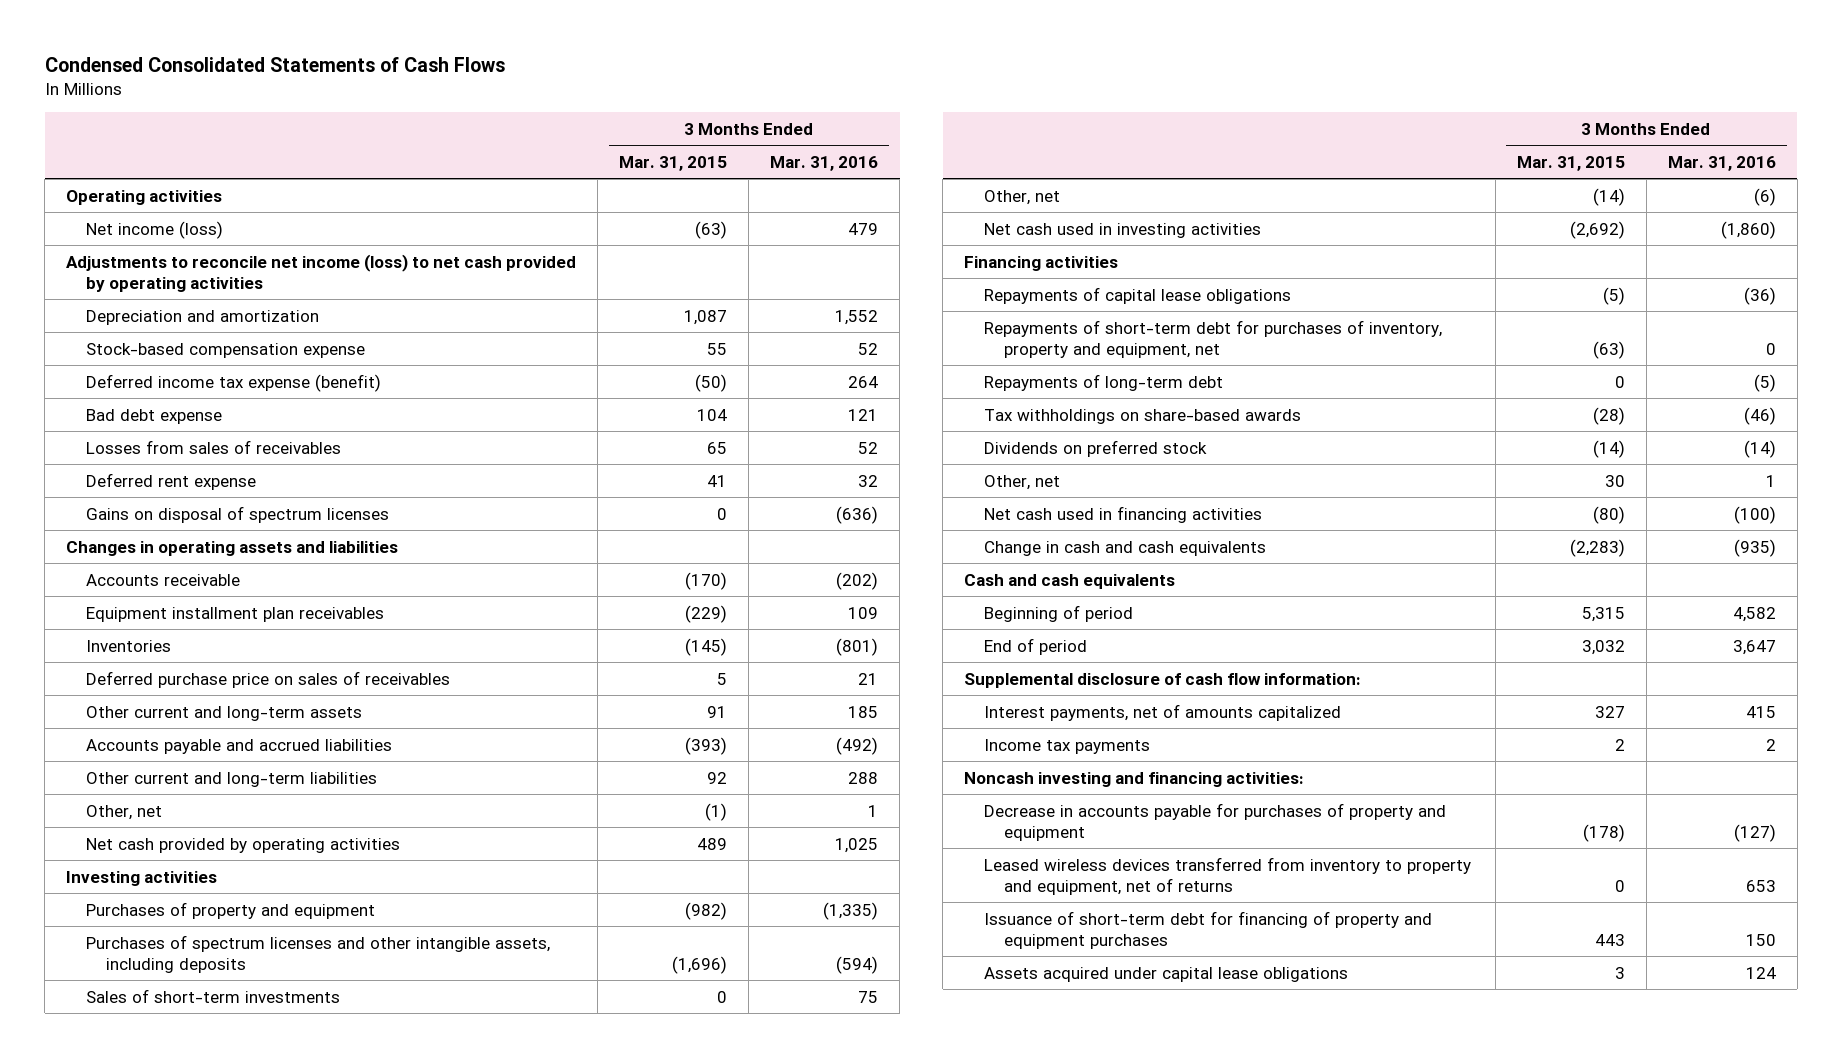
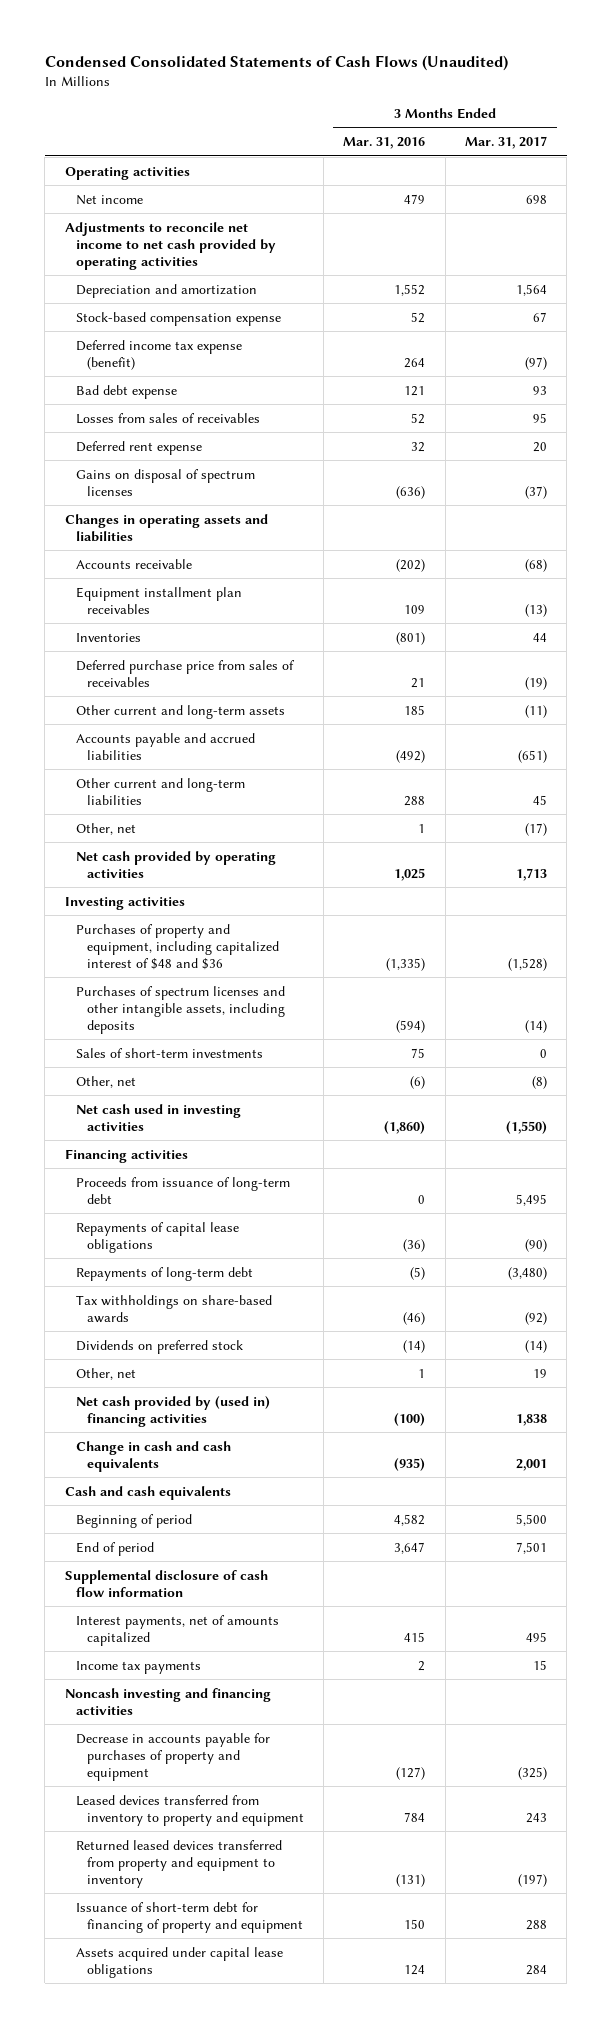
- Condensed Consolidated Statements of Cash Flows
+ Condensed Consolidated Statements of Cash Flows (Unaudited)
- | 3 Months Ended Mar. 31, 2015 | 3 Months Ended Mar. 31, 2016
+ | 3 Months Ended Mar. 31, 2016 | 3 Months Ended Mar. 31, 2017
- Net income (loss) | (63) | 479
- Adjustments to reconcile net income (loss) to net cash provided by operating activities
+ Net income | 479 | 698
+ Adjustments to reconcile net income to net cash provided by operating activities
- Deferred purchase price on sales of receivables | 5 | 21
+ Deferred purchase price from sales of receivables | 21 | (19)
- Purchases of property and equipment | (982) | (1,335)
+ Purchases of property and equipment, including capitalized interest of $48 and $36 | (1,335) | (1,528)
+ Proceeds from issuance of long-term debt | 0 | 5,495
- Repayments of short-term debt for purchases of inventory, property and equipment, net | (63) | 0
- Net cash used in financing activities | (80) | (100)
+ Net cash provided by (used in) financing activities | (100) | 1,838
- Supplemental disclosure of cash flow information:
+ Supplemental disclosure of cash flow information
- Noncash investing and financing activities:
+ Noncash investing and financing activities
- Leased wireless devices transferred from inventory to property and equipment, net of returns | 0 | 653
- Issuance of short-term debt for financing of property and equipment purchases | 443 | 150
+ Leased devices transferred from inventory to property and equipment | 784 | 243
+ Returned leased devices transferred from property and equipment to inventory | (131) | (197)
+ Issuance of short-term debt for financing of property and equipment | 150 | 288

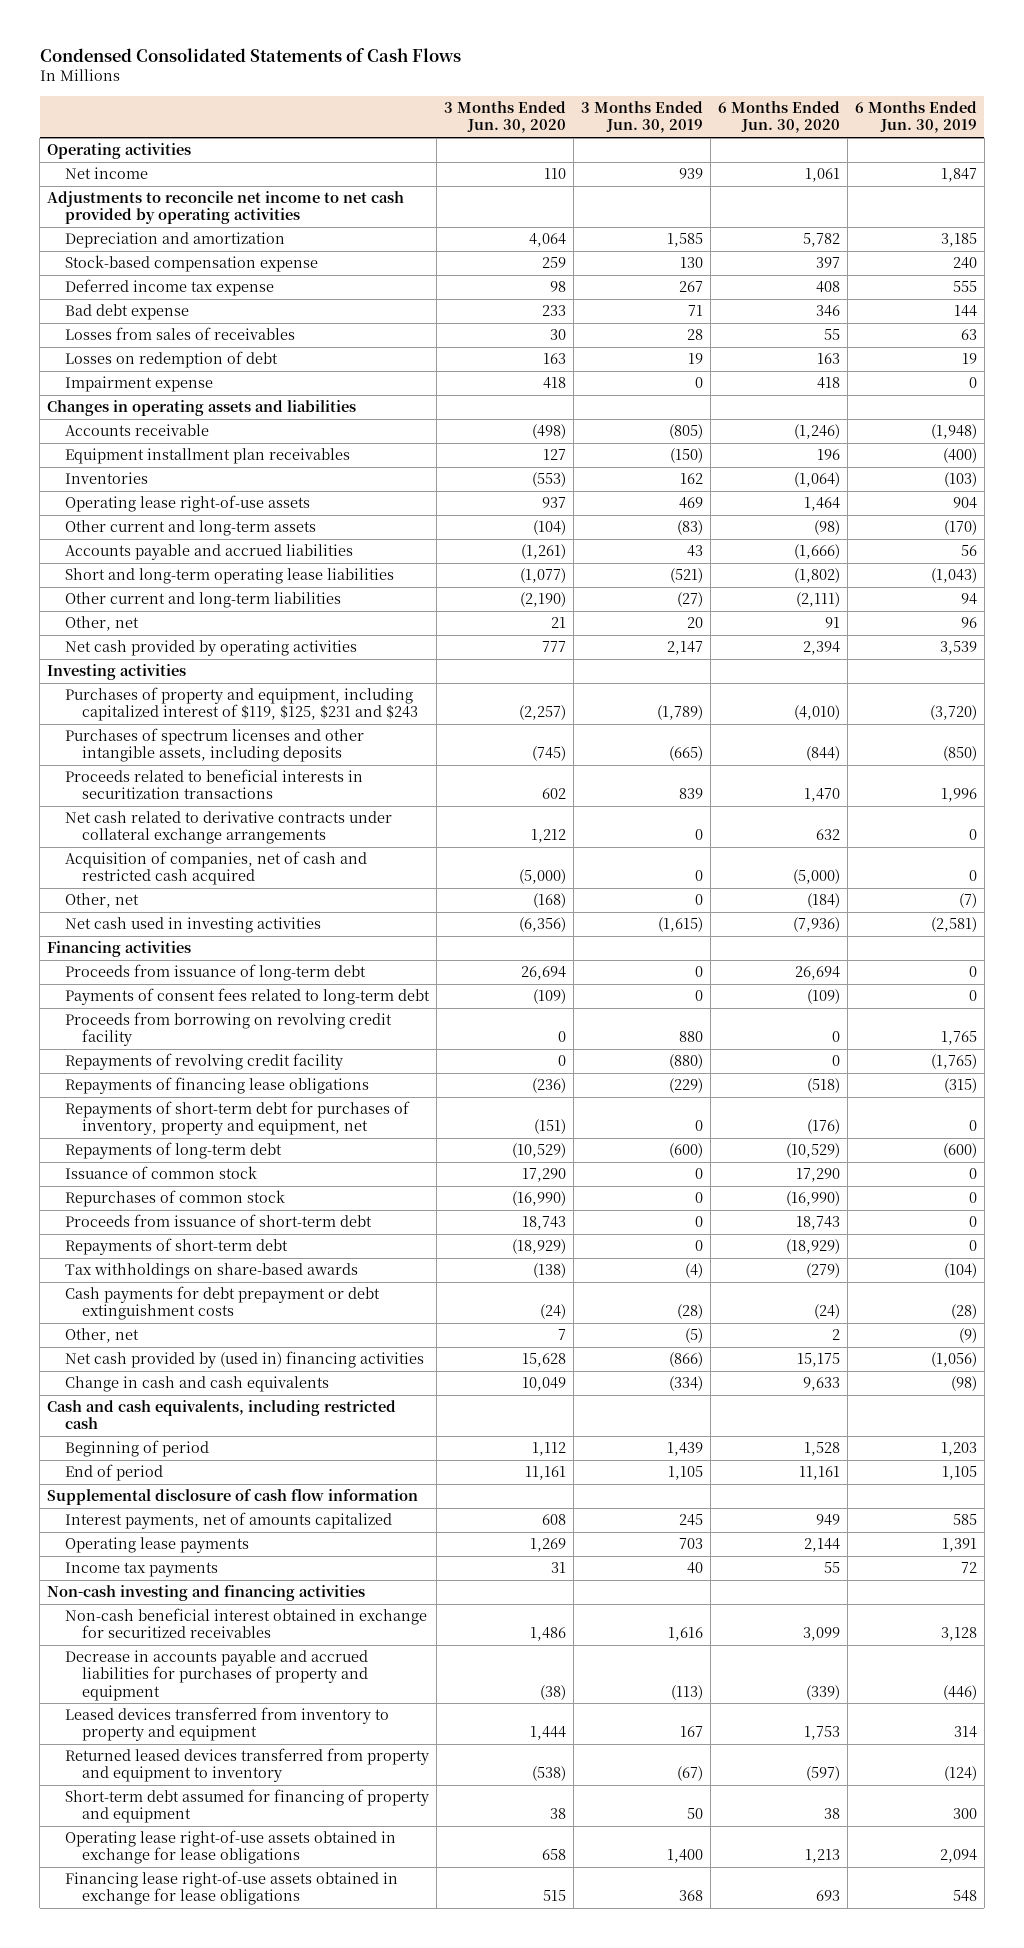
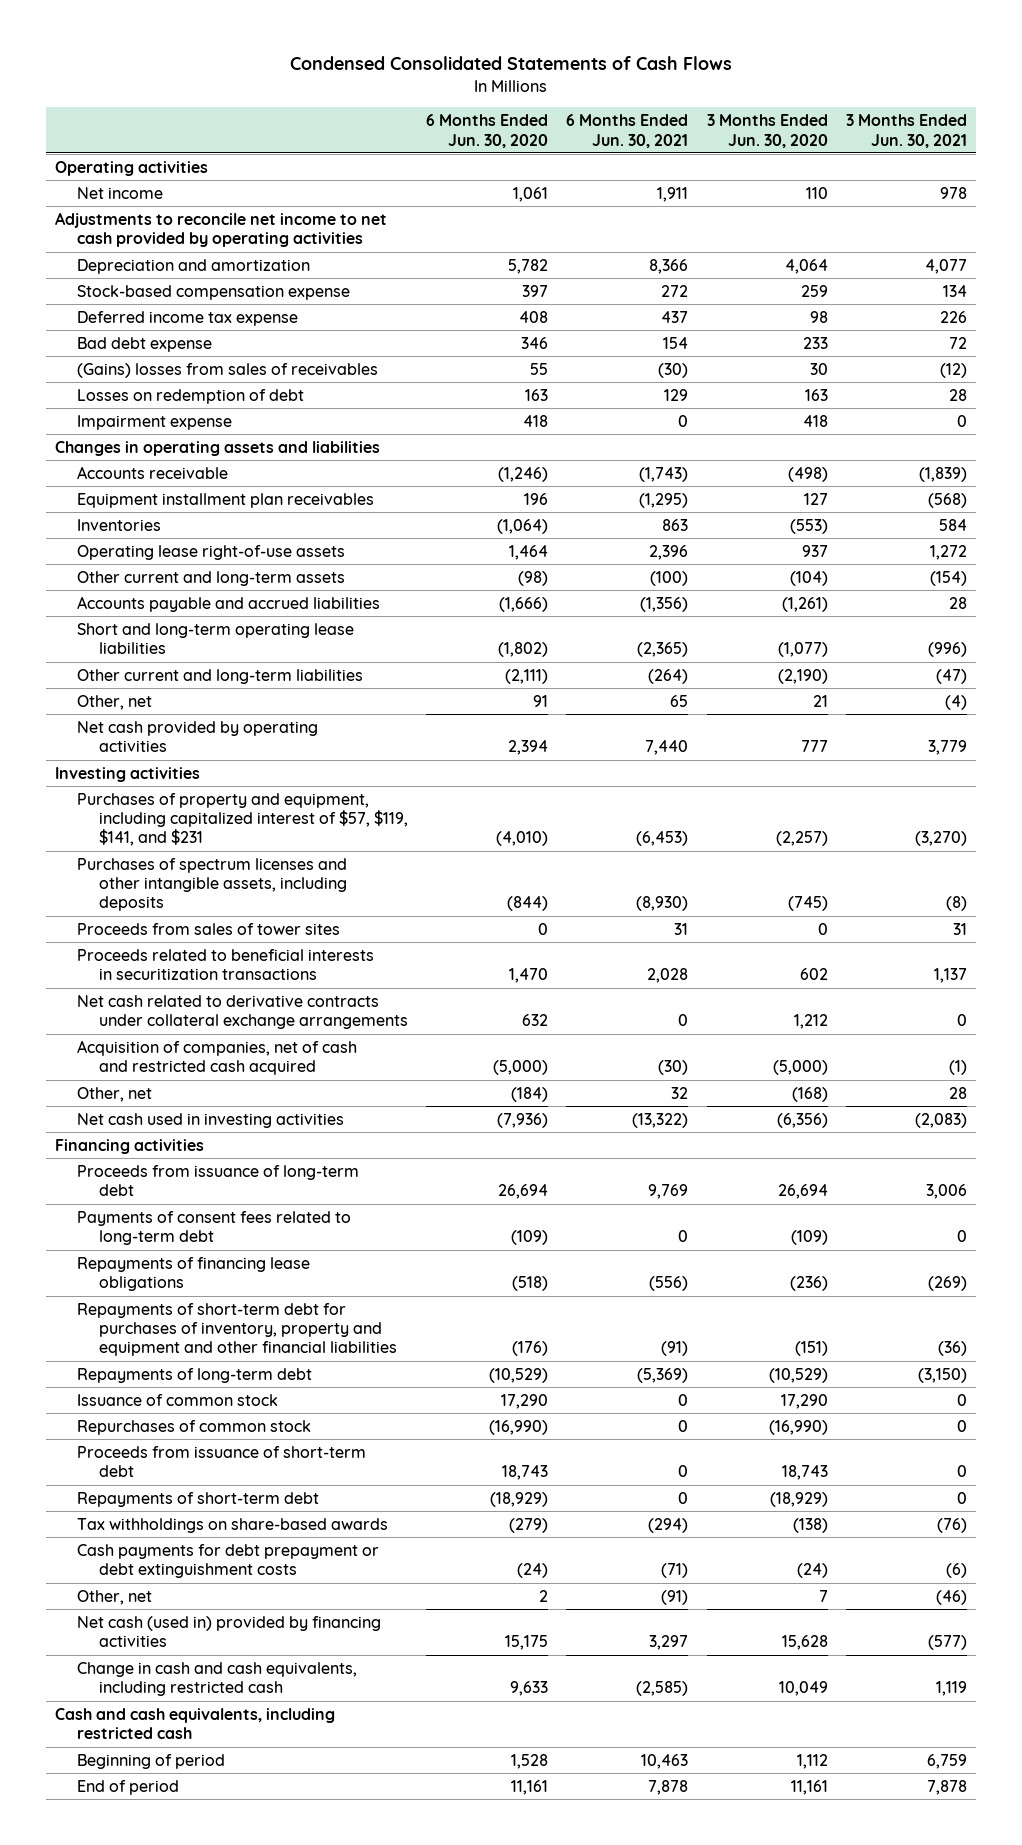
- | 3 Months Ended Jun. 30, 2020 | 3 Months Ended Jun. 30, 2019 | 6 Months Ended Jun. 30, 2020 | 6 Months Ended Jun. 30, 2019
+ | 6 Months Ended Jun. 30, 2020 | 6 Months Ended Jun. 30, 2021 | 3 Months Ended Jun. 30, 2020 | 3 Months Ended Jun. 30, 2021
- Losses from sales of receivables | 30 | 28 | 55 | 63
+ (Gains) losses from sales of receivables | 55 | (30) | 30 | (12)
- Purchases of property and equipment, including capitalized interest of $119, $125, $231 and $243 | (2,257) | (1,789) | (4,010) | (3,720)
+ Purchases of property and equipment, including capitalized interest of $57, $119, $141, and $231 | (4,010) | (6,453) | (2,257) | (3,270)
+ Proceeds from sales of tower sites | 0 | 31 | 0 | 31
- Proceeds from borrowing on revolving credit facility | 0 | 880 | 0 | 1,765
- Repayments of revolving credit facility | 0 | (880) | 0 | (1,765)
- Repayments of short-term debt for purchases of inventory, property and equipment, net | (151) | 0 | (176) | 0
+ Repayments of short-term debt for purchases of inventory, property and equipment and other financial liabilities | (176) | (91) | (151) | (36)
- Net cash provided by (used in) financing activities | 15,628 | (866) | 15,175 | (1,056)
- Change in cash and cash equivalents | 10,049 | (334) | 9,633 | (98)
+ Net cash (used in) provided by financing activities | 15,175 | 3,297 | 15,628 | (577)
+ Change in cash and cash equivalents, including restricted cash | 9,633 | (2,585) | 10,049 | 1,119
- Supplemental disclosure of cash flow information
- Interest payments, net of amounts capitalized | 608 | 245 | 949 | 585
- Operating lease payments | 1,269 | 703 | 2,144 | 1,391
- Income tax payments | 31 | 40 | 55 | 72
- Non-cash investing and financing activities
- Non-cash beneficial interest obtained in exchange for securitized receivables | 1,486 | 1,616 | 3,099 | 3,128
- Decrease in accounts payable and accrued liabilities for purchases of property and equipment | (38) | (113) | (339) | (446)
- Leased devices transferred from inventory to property and equipment | 1,444 | 167 | 1,753 | 314
- Returned leased devices transferred from property and equipment to inventory | (538) | (67) | (597) | (124)
- Short-term debt assumed for financing of property and equipment | 38 | 50 | 38 | 300
- Operating lease right-of-use assets obtained in exchange for lease obligations | 658 | 1,400 | 1,213 | 2,094
- Financing lease right-of-use assets obtained in exchange for lease obligations | 515 | 368 | 693 | 548

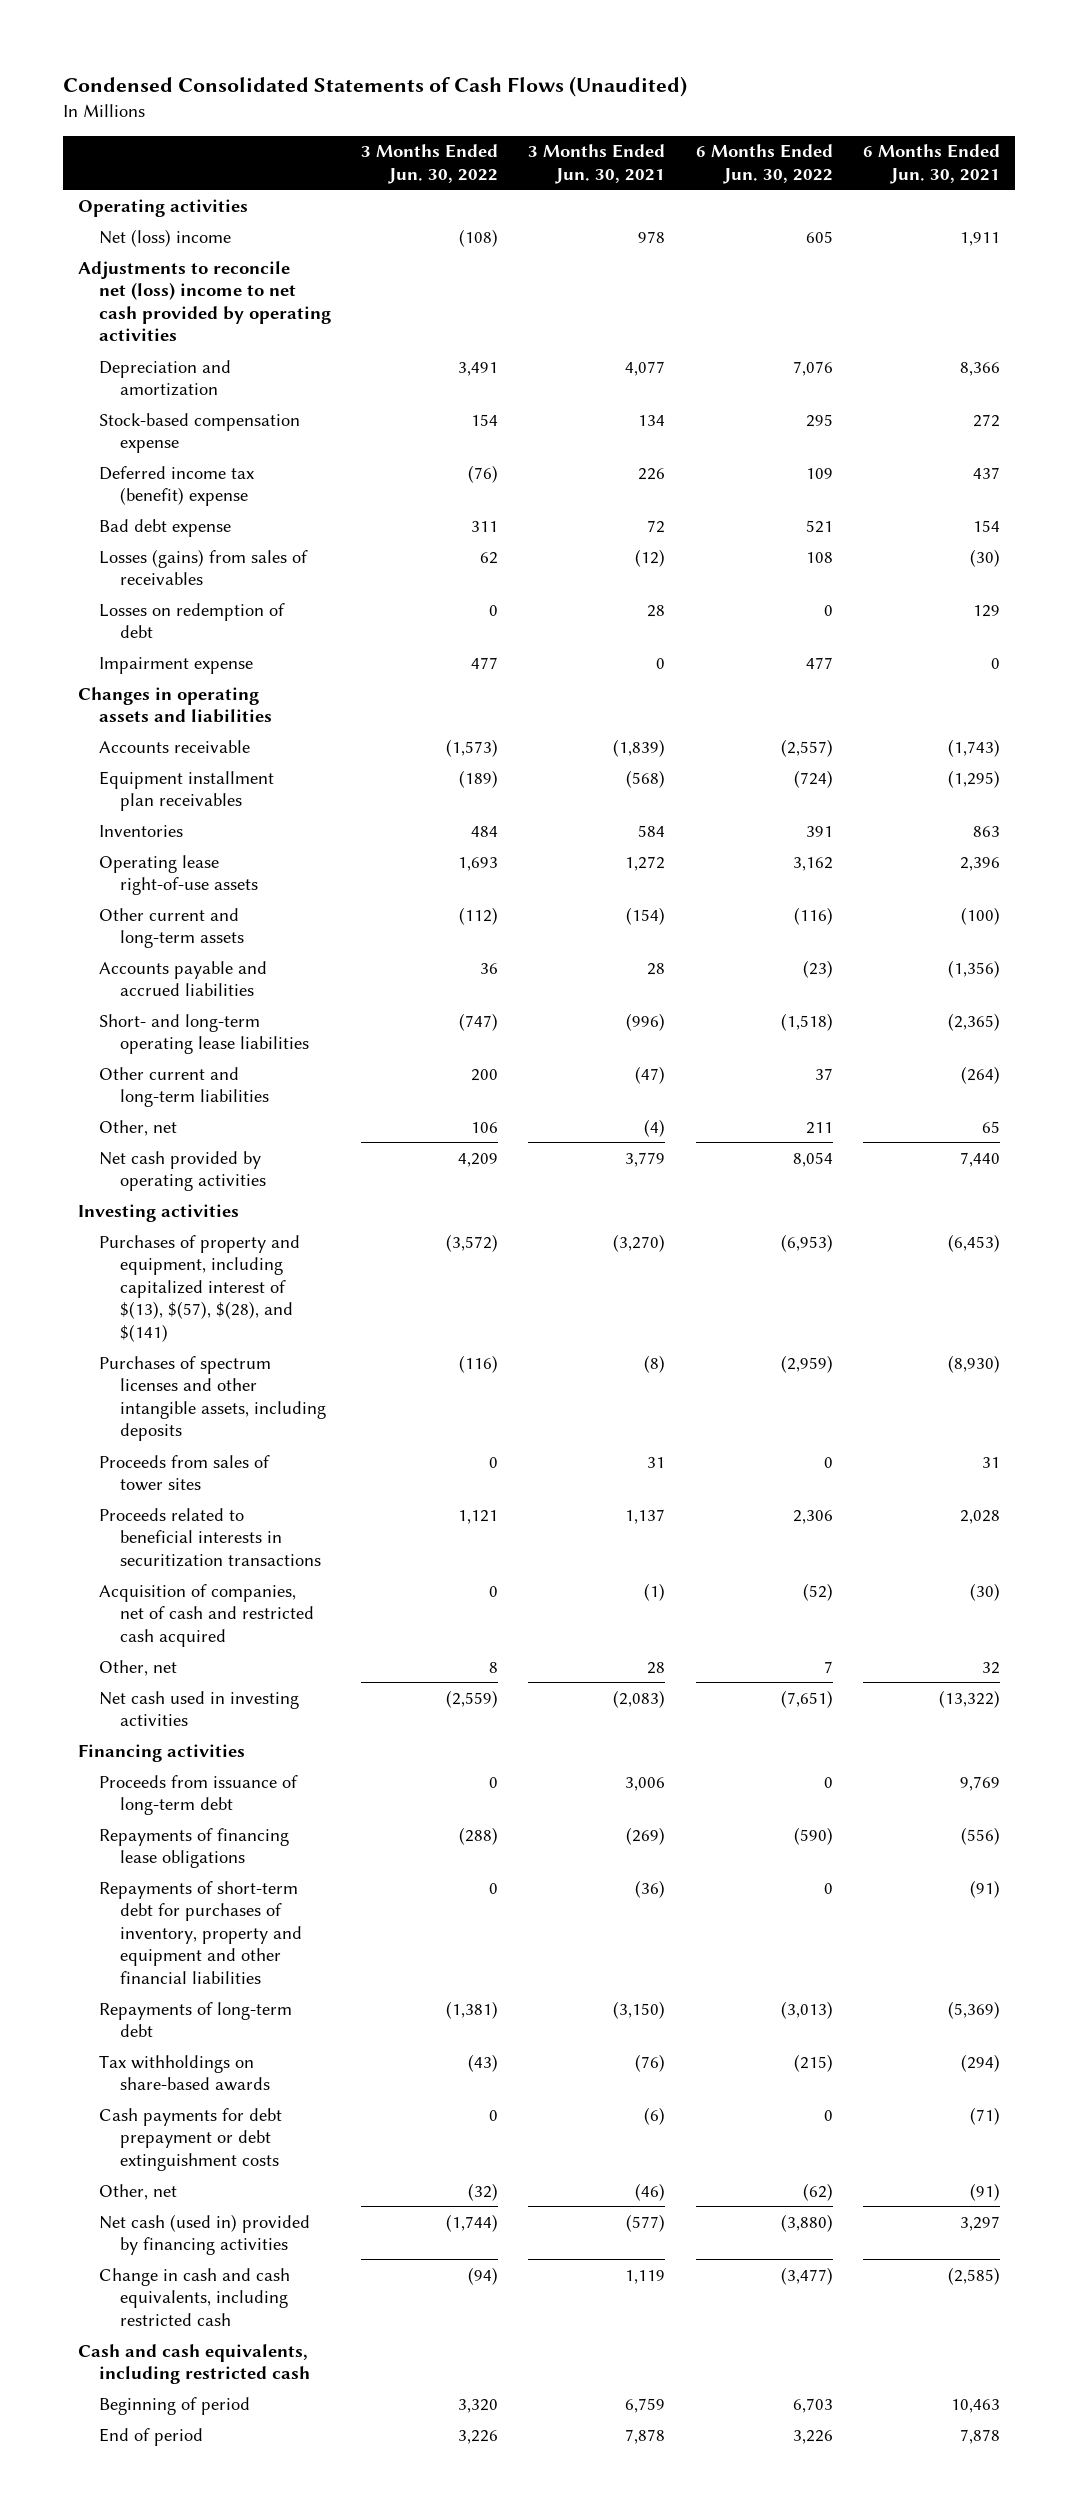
- Condensed Consolidated Statements of Cash Flows
+ Condensed Consolidated Statements of Cash Flows (Unaudited)
- | 6 Months Ended Jun. 30, 2020 | 6 Months Ended Jun. 30, 2021 | 3 Months Ended Jun. 30, 2020 | 3 Months Ended Jun. 30, 2021
+ | 3 Months Ended Jun. 30, 2022 | 3 Months Ended Jun. 30, 2021 | 6 Months Ended Jun. 30, 2022 | 6 Months Ended Jun. 30, 2021
- Net income | 1,061 | 1,911 | 110 | 978
- Adjustments to reconcile net income to net cash provided by operating activities
+ Net (loss) income | (108) | 978 | 605 | 1,911
+ Adjustments to reconcile net (loss) income to net cash provided by operating activities
- Deferred income tax expense | 408 | 437 | 98 | 226
+ Deferred income tax (benefit) expense | (76) | 226 | 109 | 437
- (Gains) losses from sales of receivables | 55 | (30) | 30 | (12)
+ Losses (gains) from sales of receivables | 62 | (12) | 108 | (30)
- Short and long-term operating lease liabilities | (1,802) | (2,365) | (1,077) | (996)
+ Short- and long-term operating lease liabilities | (747) | (996) | (1,518) | (2,365)
- Purchases of property and equipment, including capitalized interest of $57, $119, $141, and $231 | (4,010) | (6,453) | (2,257) | (3,270)
+ Purchases of property and equipment, including capitalized interest of $(13), $(57), $(28), and $(141) | (3,572) | (3,270) | (6,953) | (6,453)
- Net cash related to derivative contracts under collateral exchange arrangements | 632 | 0 | 1,212 | 0
- Payments of consent fees related to long-term debt | (109) | 0 | (109) | 0
- Issuance of common stock | 17,290 | 0 | 17,290 | 0
- Repurchases of common stock | (16,990) | 0 | (16,990) | 0
- Proceeds from issuance of short-term debt | 18,743 | 0 | 18,743 | 0
- Repayments of short-term debt | (18,929) | 0 | (18,929) | 0

